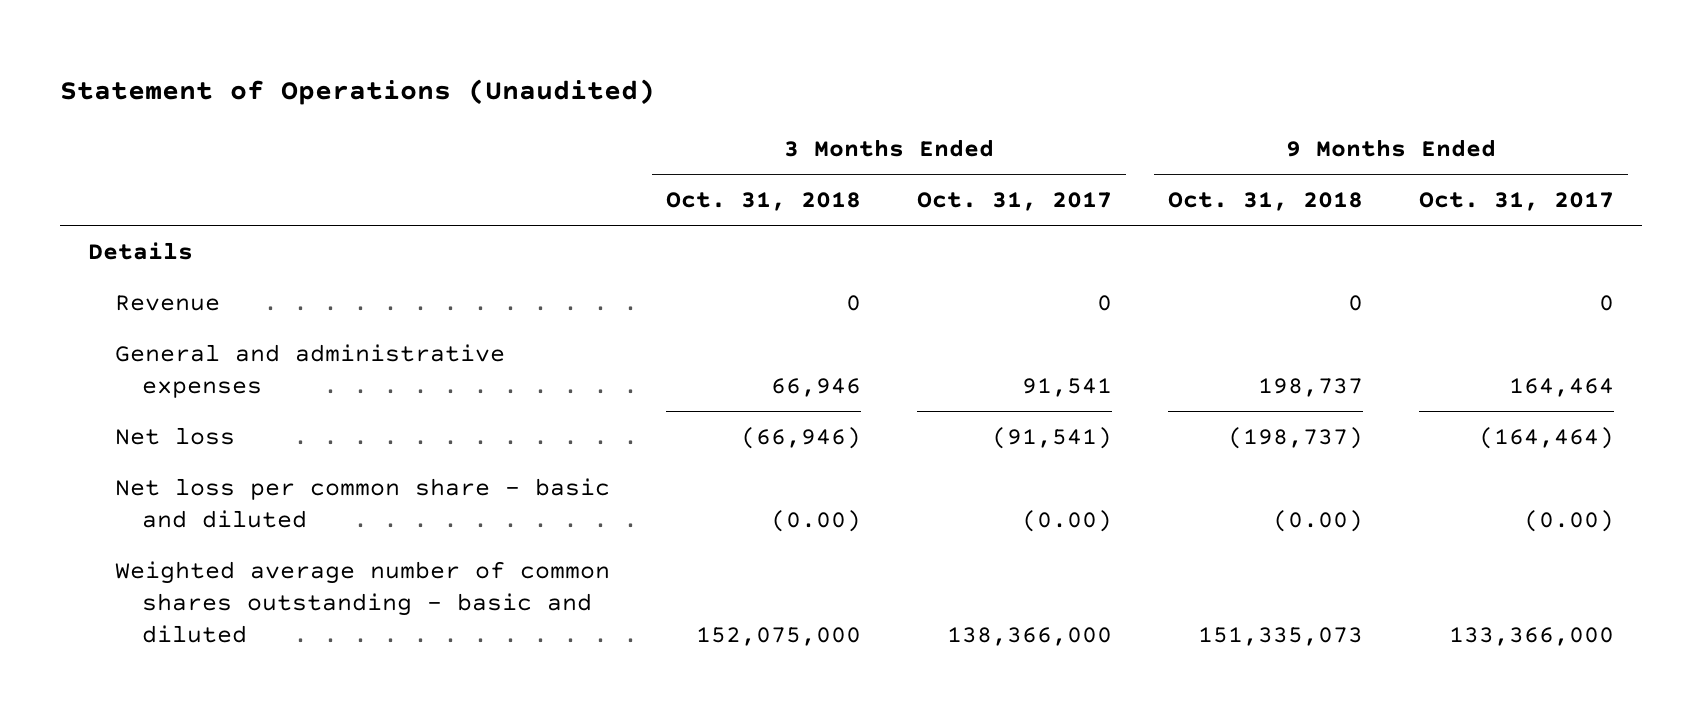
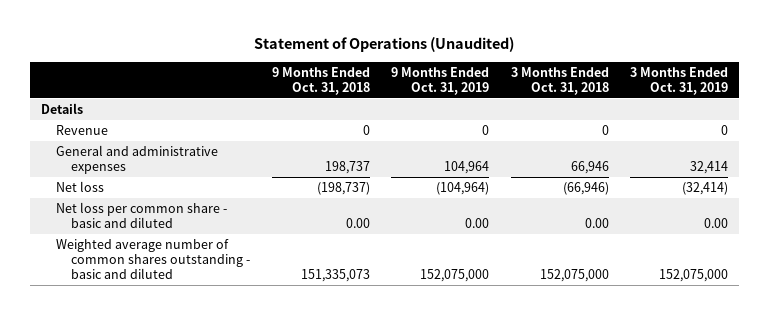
- | 3 Months Ended Oct. 31, 2018 | 3 Months Ended Oct. 31, 2017 | 9 Months Ended Oct. 31, 2018 | 9 Months Ended Oct. 31, 2017
+ | 9 Months Ended Oct. 31, 2018 | 9 Months Ended Oct. 31, 2019 | 3 Months Ended Oct. 31, 2018 | 3 Months Ended Oct. 31, 2019
- Net loss per common share - basic and diluted | (0.00) | (0.00) | (0.00) | (0.00)
+ Net loss per common share - basic and diluted | 0.00 | 0.00 | 0.00 | 0.00

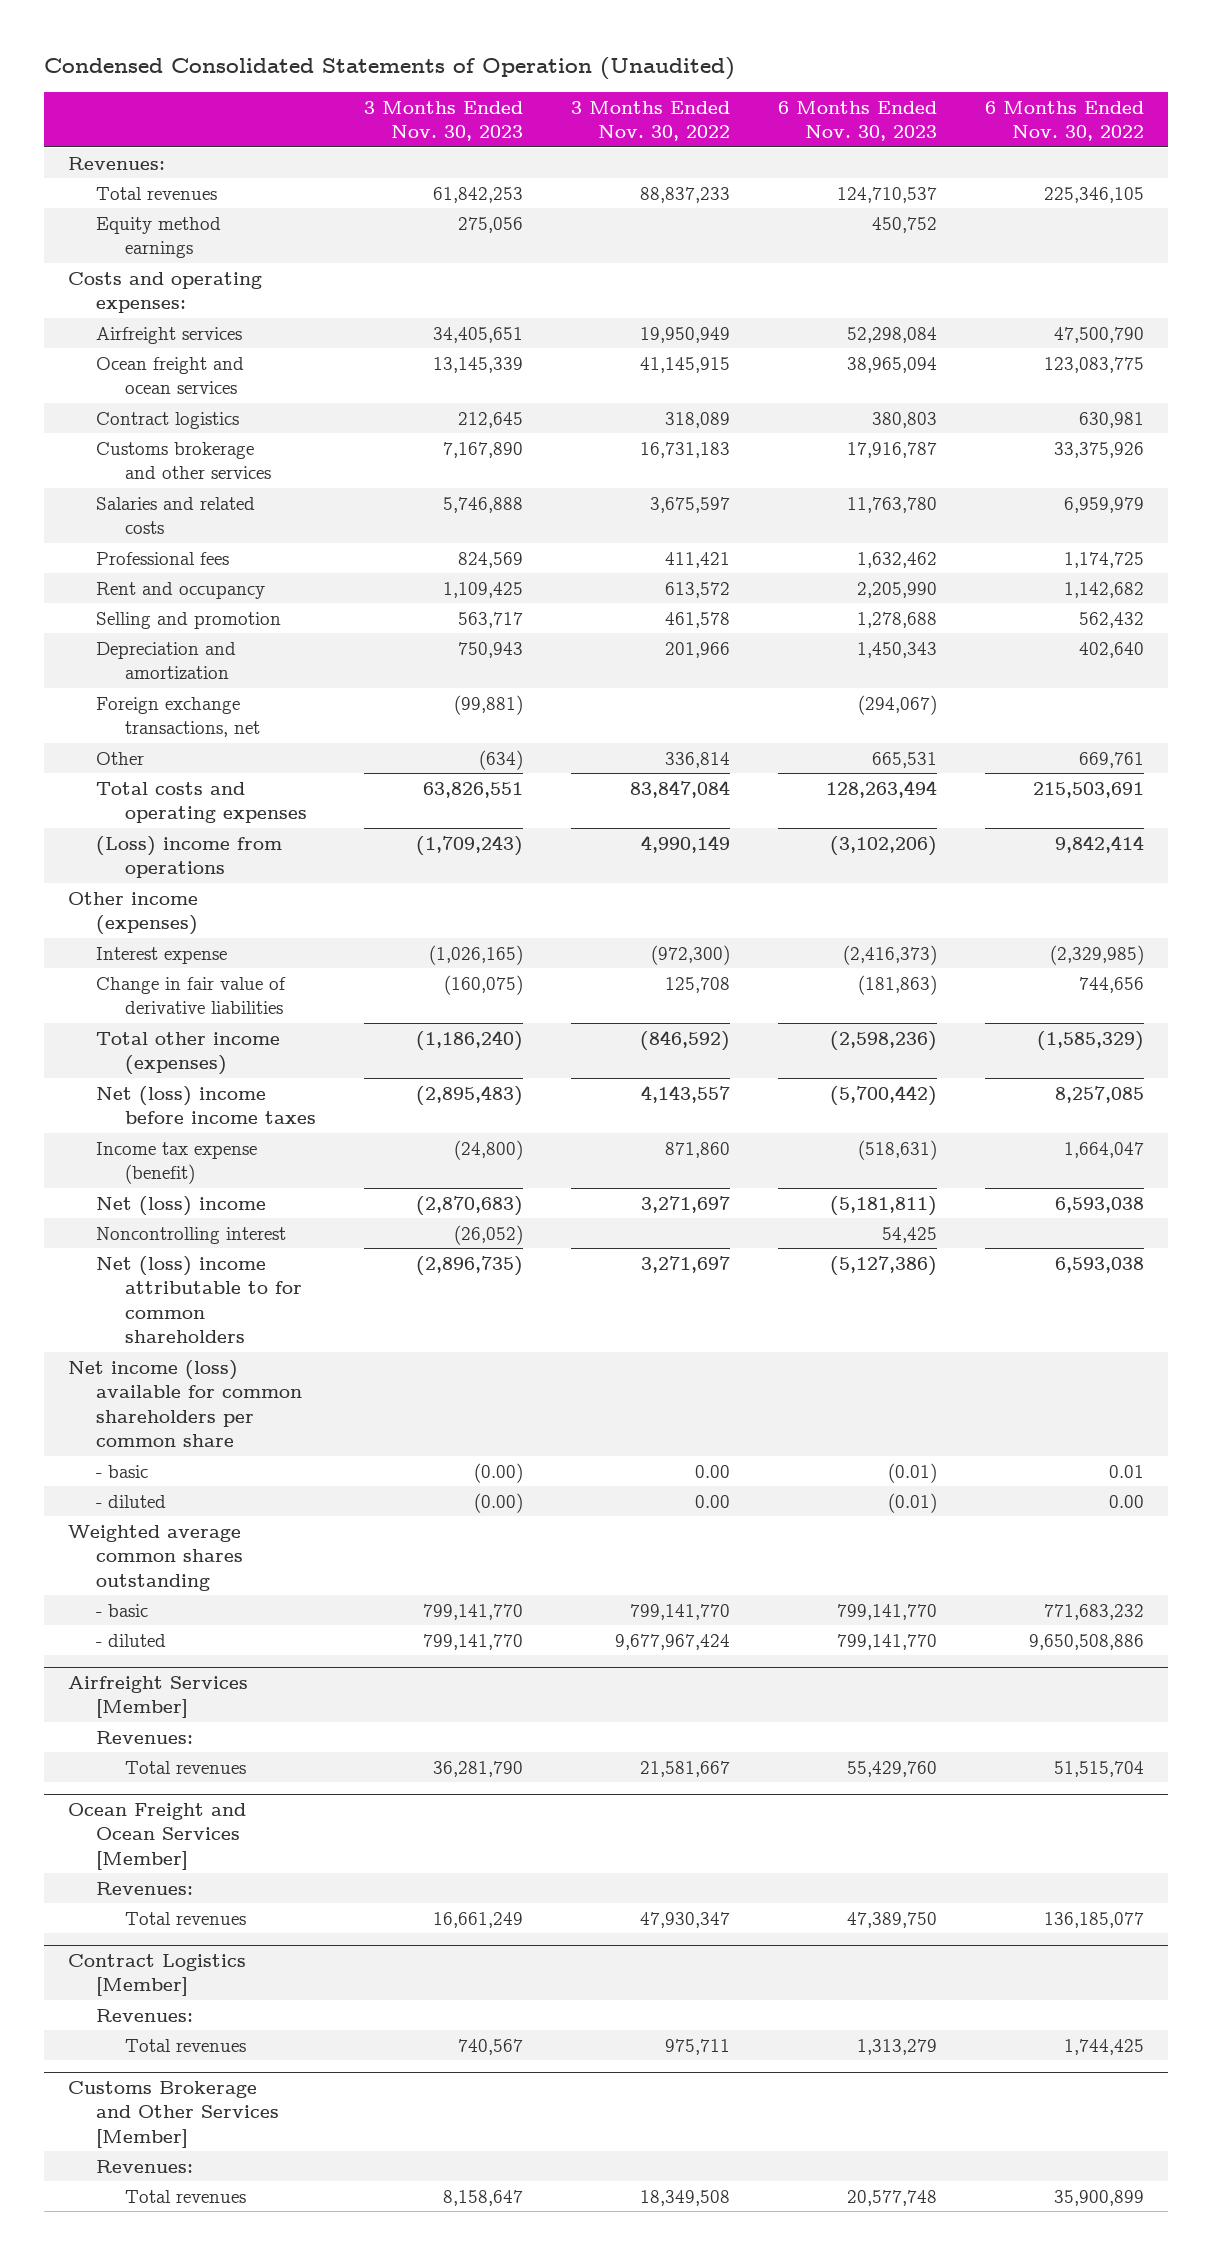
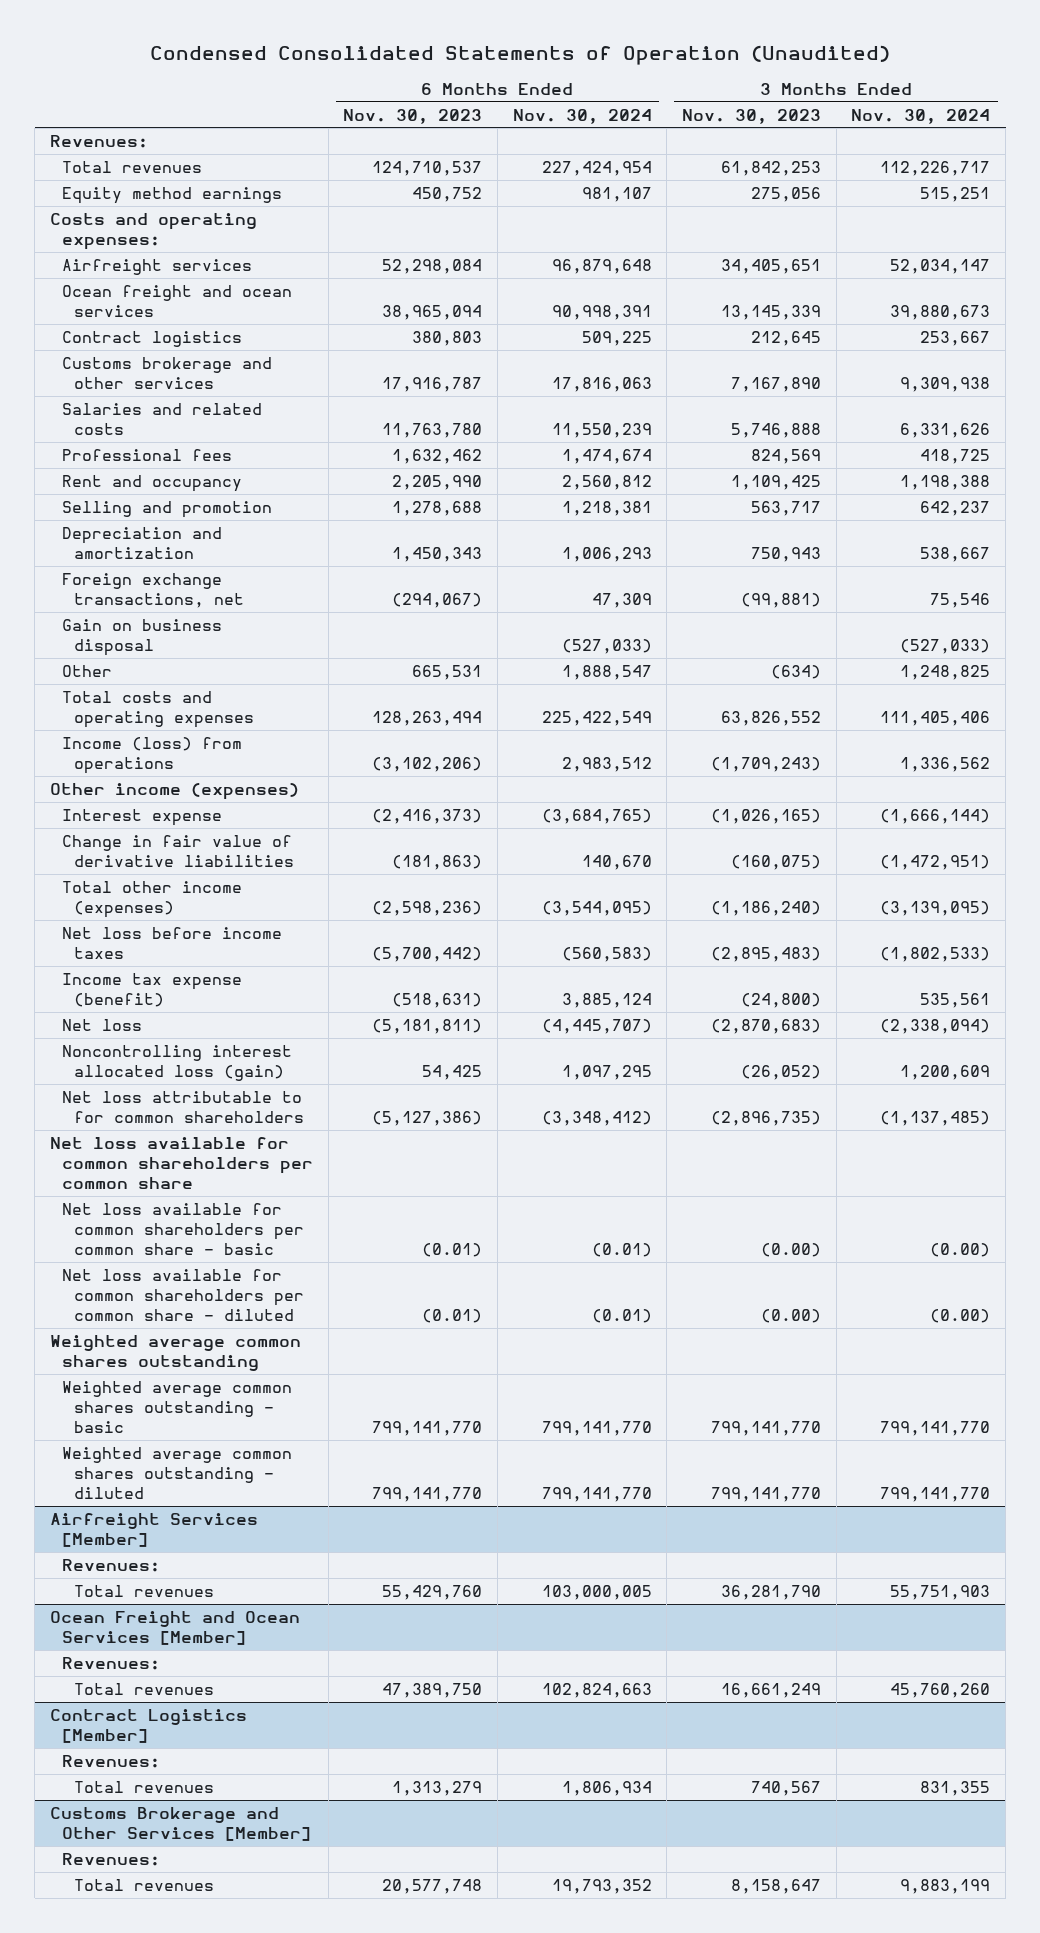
- | 3 Months Ended Nov. 30, 2023 | 3 Months Ended Nov. 30, 2022 | 6 Months Ended Nov. 30, 2023 | 6 Months Ended Nov. 30, 2022
+ | 6 Months Ended Nov. 30, 2023 | 6 Months Ended Nov. 30, 2024 | 3 Months Ended Nov. 30, 2023 | 3 Months Ended Nov. 30, 2024
+ Gain on business disposal | | (527,033) | | (527,033)
- Total costs and operating expenses | 63,826,551 | 83,847,084 | 128,263,494 | 215,503,691
- (Loss) income from operations | (1,709,243) | 4,990,149 | (3,102,206) | 9,842,414
+ Total costs and operating expenses | 128,263,494 | 225,422,549 | 63,826,552 | 111,405,406
+ Income (loss) from operations | (3,102,206) | 2,983,512 | (1,709,243) | 1,336,562
- Net (loss) income before income taxes | (2,895,483) | 4,143,557 | (5,700,442) | 8,257,085
+ Net loss before income taxes | (5,700,442) | (560,583) | (2,895,483) | (1,802,533)
- Net (loss) income | (2,870,683) | 3,271,697 | (5,181,811) | 6,593,038
- Noncontrolling interest | (26,052) | | 54,425 |
- Net (loss) income attributable to for common shareholders | (2,896,735) | 3,271,697 | (5,127,386) | 6,593,038
- Net income (loss) available for common shareholders per common share
- - basic | (0.00) | 0.00 | (0.01) | 0.01
- - diluted | (0.00) | 0.00 | (0.01) | 0.00
+ Net loss | (5,181,811) | (4,445,707) | (2,870,683) | (2,338,094)
+ Noncontrolling interest allocated loss (gain) | 54,425 | 1,097,295 | (26,052) | 1,200,609
+ Net loss attributable to for common shareholders | (5,127,386) | (3,348,412) | (2,896,735) | (1,137,485)
+ Net loss available for common shareholders per common share
+ Net loss available for common shareholders per common share - basic | (0.01) | (0.01) | (0.00) | (0.00)
+ Net loss available for common shareholders per common share - diluted | (0.01) | (0.01) | (0.00) | (0.00)
- - basic | 799,141,770 | 799,141,770 | 799,141,770 | 771,683,232
- - diluted | 799,141,770 | 9,677,967,424 | 799,141,770 | 9,650,508,886
+ Weighted average common shares outstanding - basic | 799,141,770 | 799,141,770 | 799,141,770 | 799,141,770
+ Weighted average common shares outstanding - diluted | 799,141,770 | 799,141,770 | 799,141,770 | 799,141,770

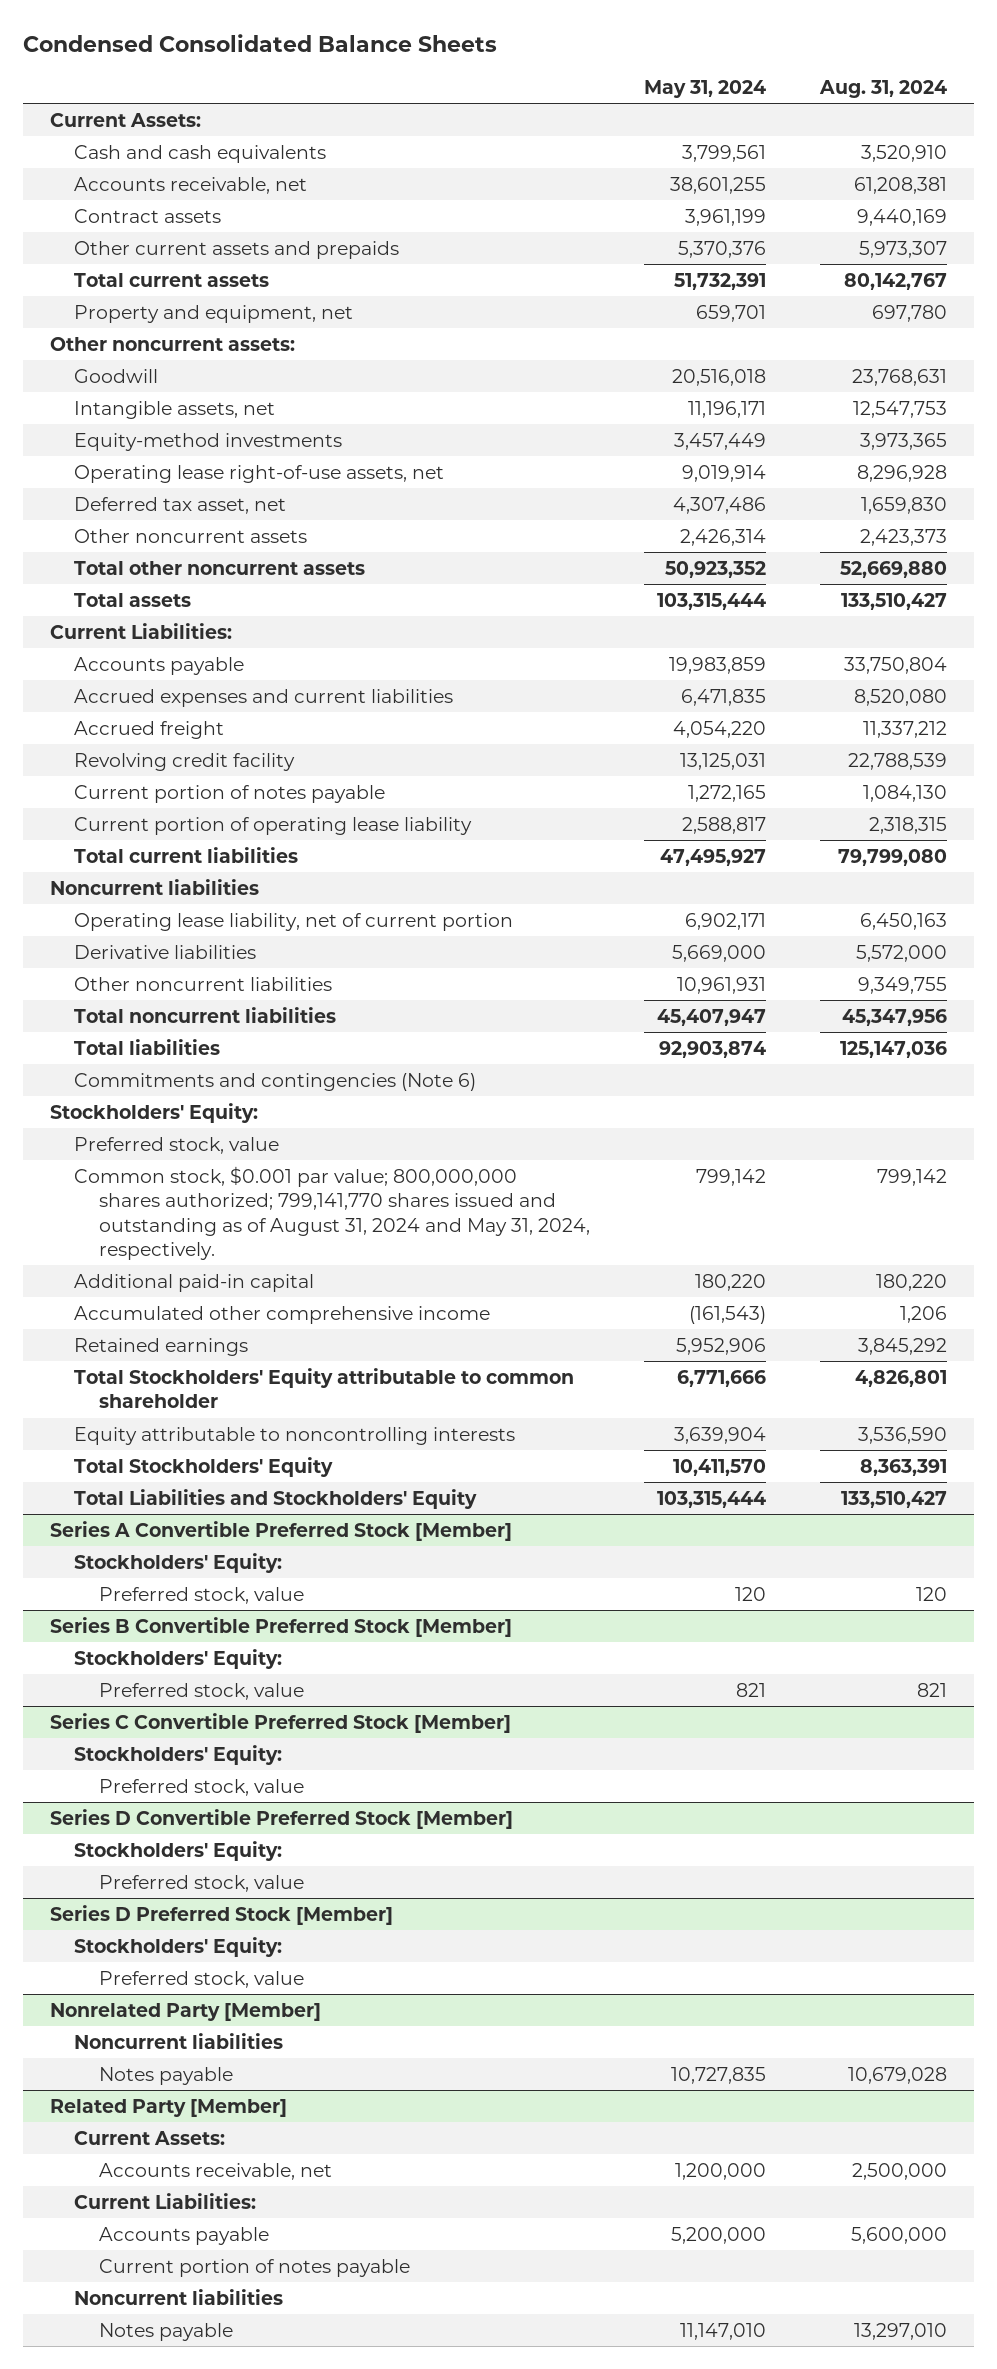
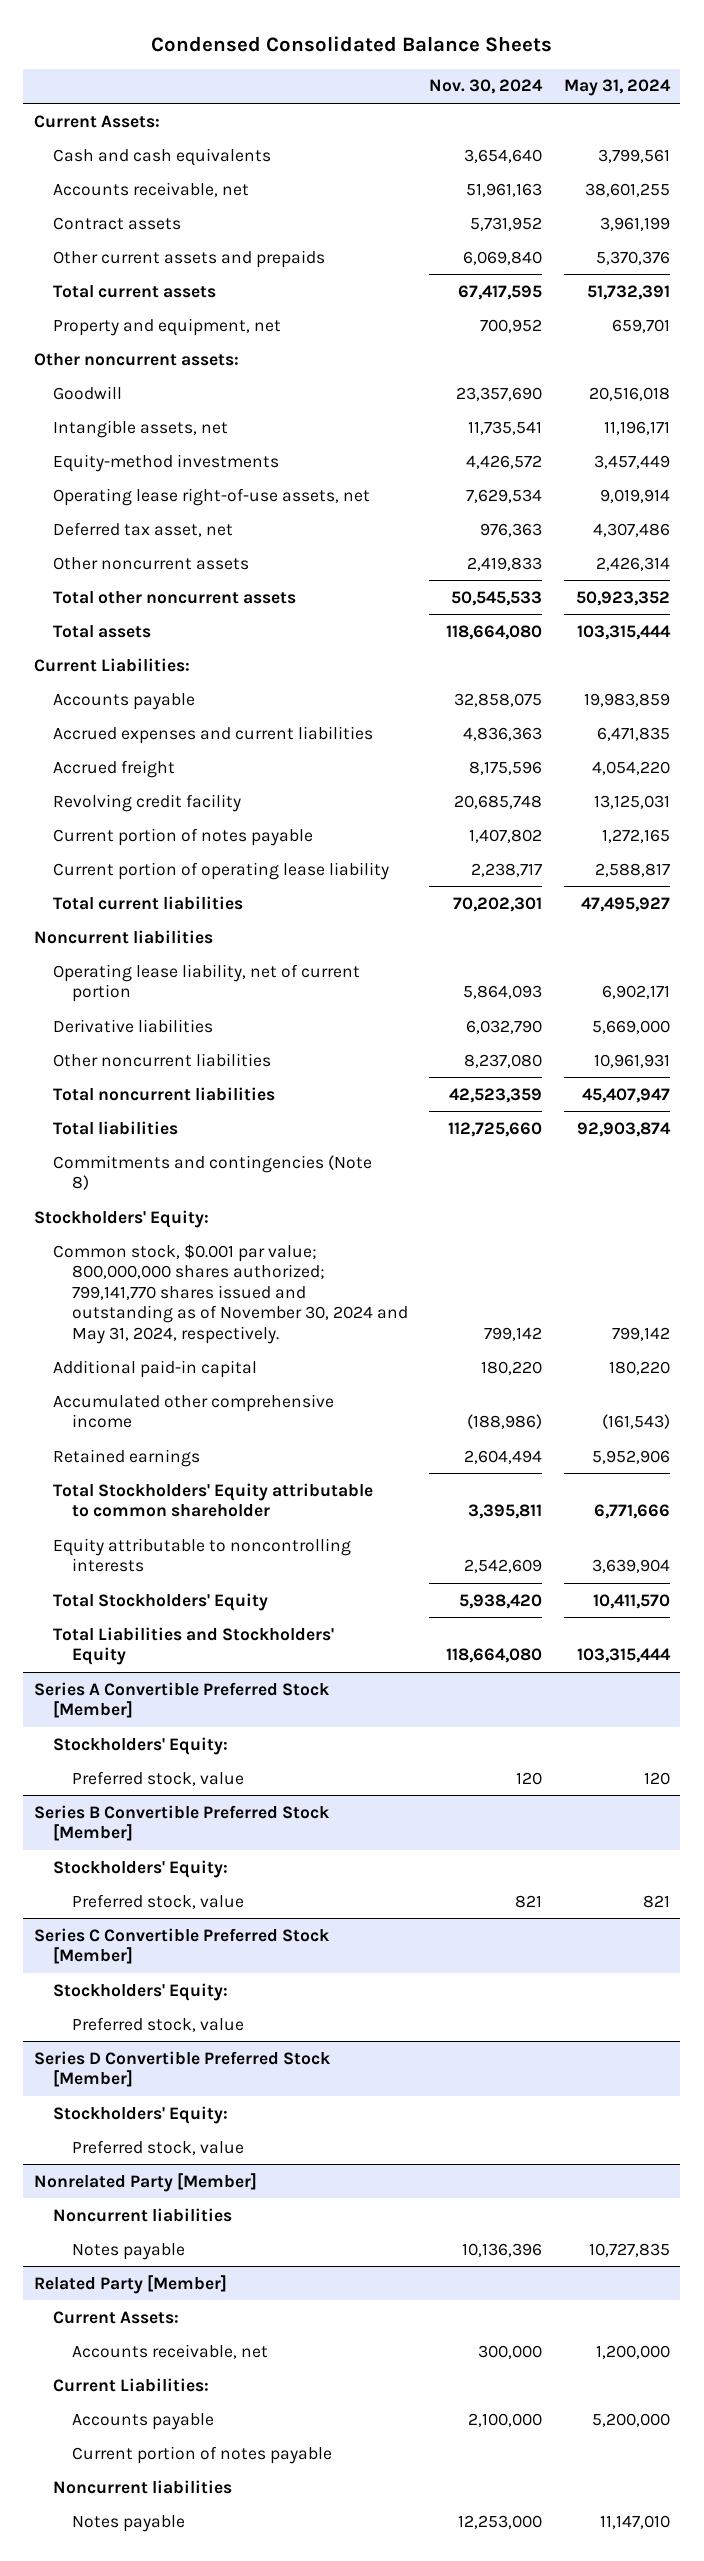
- | May 31, 2024 | Aug. 31, 2024
+ | Nov. 30, 2024 | May 31, 2024
- Commitments and contingencies (Note 6)
+ Commitments and contingencies (Note 8)
- Preferred stock, value
- Common stock, $0.001 par value; 800,000,000 shares authorized; 799,141,770 shares issued and outstanding as of August 31, 2024 and May 31, 2024, respectively. | 799,142 | 799,142
+ Common stock, $0.001 par value; 800,000,000 shares authorized; 799,141,770 shares issued and outstanding as of November 30, 2024 and May 31, 2024, respectively. | 799,142 | 799,142
- Series D Preferred Stock [Member]
- Stockholders' Equity:
- Preferred stock, value

